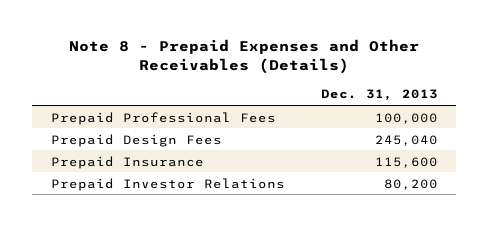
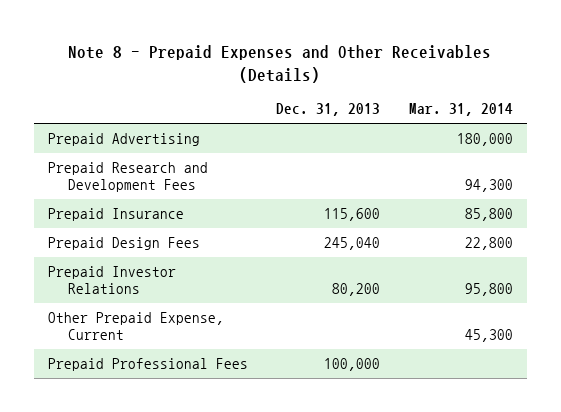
- | Dec. 31, 2013
+ | Dec. 31, 2013 | Mar. 31, 2014
+ Prepaid Advertising | | 180,000
+ Prepaid Research and Development Fees | | 94,300
moved down: Prepaid Design Fees | 245,040 | 22,800
+ Other Prepaid Expense, Current | | 45,300
moved down: Prepaid Professional Fees | 100,000 |

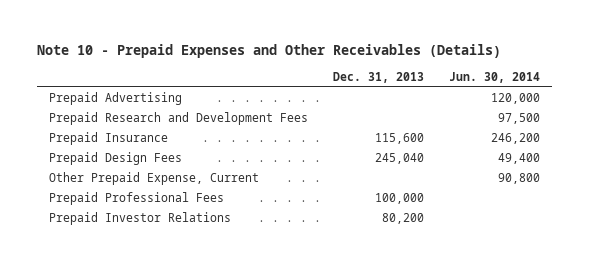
- Note 8 - Prepaid Expenses and Other Receivables (Details)
+ Note 10 - Prepaid Expenses and Other Receivables (Details)
- | Dec. 31, 2013 | Mar. 31, 2014
+ | Dec. 31, 2013 | Jun. 30, 2014
moved down: Prepaid Investor Relations | 80,200 |

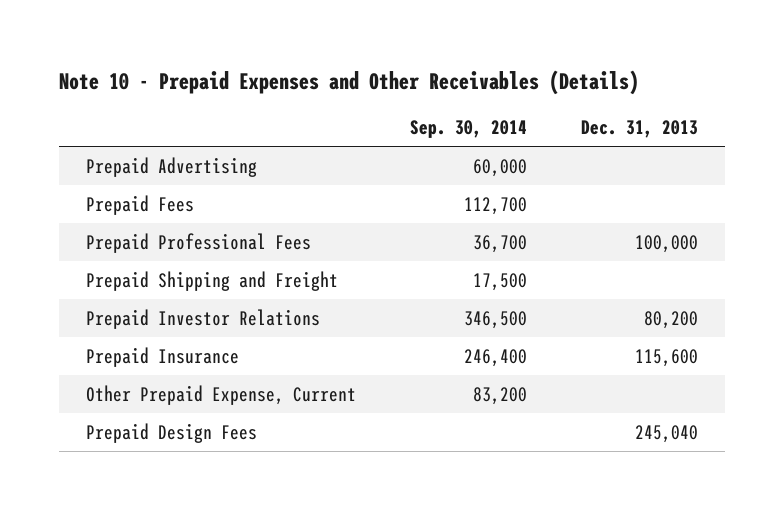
- | Dec. 31, 2013 | Jun. 30, 2014
+ | Sep. 30, 2014 | Dec. 31, 2013
- Prepaid Research and Development Fees | | 97,500
+ Prepaid Fees | 112,700 |
+ Prepaid Shipping and Freight | 17,500 |
moved down: Prepaid Insurance | 246,400 | 115,600
moved down: Other Prepaid Expense, Current | 83,200 |
moved down: Prepaid Design Fees | | 245,040

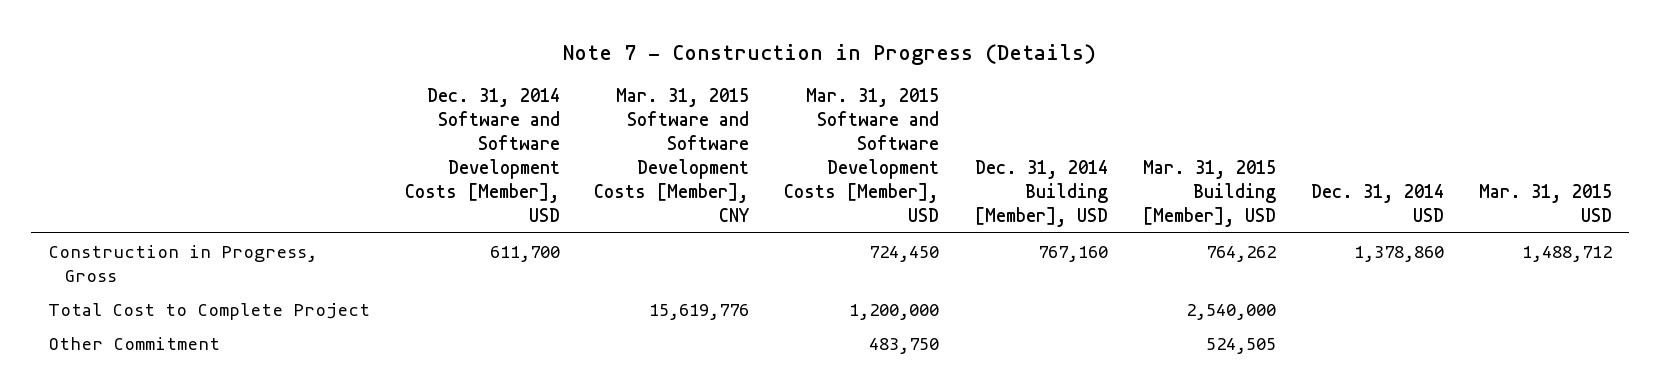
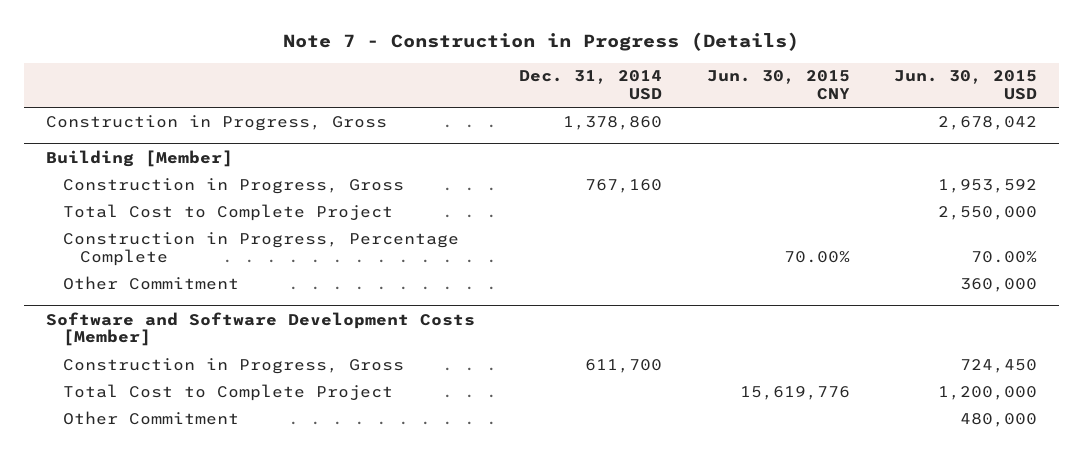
- | Dec. 31, 2014 Software and Software Development Costs [Member], USD | Mar. 31, 2015 Software and Software Development Costs [Member], CNY | Mar. 31, 2015 Software and Software Development Costs [Member], USD | Dec. 31, 2014 Building [Member], USD | Mar. 31, 2015 Building [Member], USD | Dec. 31, 2014 USD | Mar. 31, 2015 USD
+ | Dec. 31, 2014 USD | Jun. 30, 2015 CNY | Jun. 30, 2015 USD
- Total Cost to Complete Project | | 15,619,776 | 1,200,000 | | 2,540,000 | |
- Other Commitment | | | 483,750 | | 524,505 | |
+ Building [Member]
+ Construction in Progress, Gross | 767,160 | | 1,953,592
+ Total Cost to Complete Project | | | 2,550,000
+ Construction in Progress, Percentage Complete | | 70.00% | 70.00%
+ Other Commitment | | | 360,000
+ Software and Software Development Costs [Member]
+ Construction in Progress, Gross | 611,700 | | 724,450
+ Total Cost to Complete Project | | 15,619,776 | 1,200,000
+ Other Commitment | | | 480,000

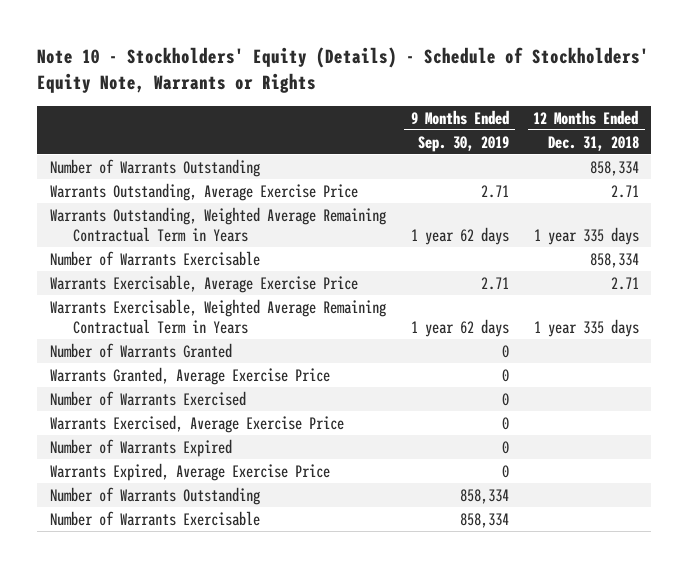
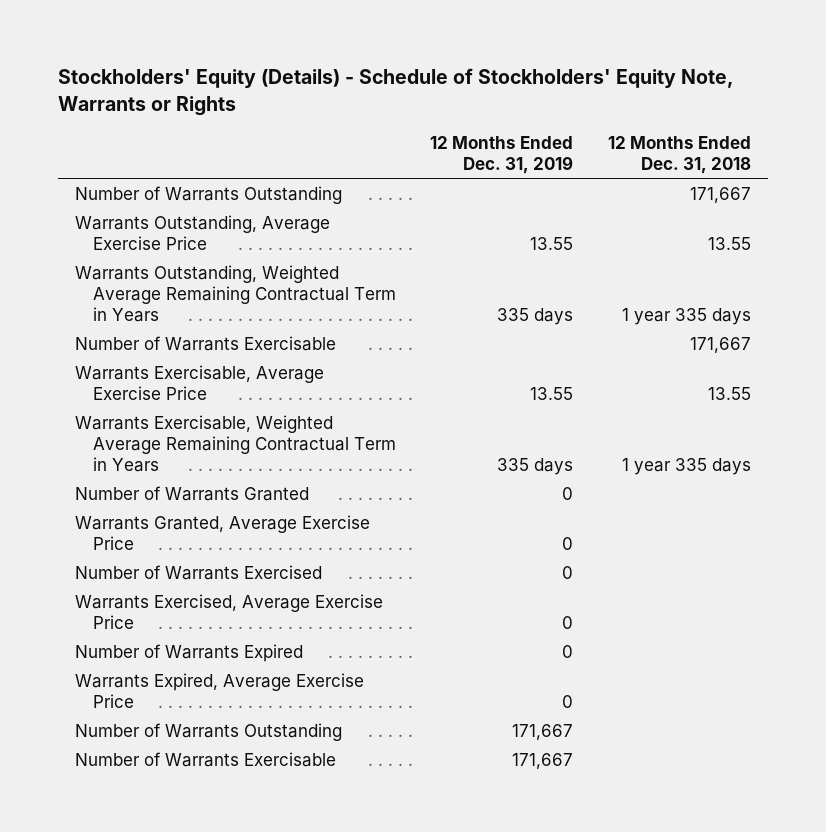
- Note 10 - Stockholders' Equity (Details) - Schedule of Stockholders' Equity Note, Warrants or Rights
+ Stockholders' Equity (Details) - Schedule of Stockholders' Equity Note, Warrants or Rights
- | 9 Months Ended Sep. 30, 2019 | 12 Months Ended Dec. 31, 2018
+ | 12 Months Ended Dec. 31, 2019 | 12 Months Ended Dec. 31, 2018
- Number of Warrants Outstanding | | 858,334
- Warrants Outstanding, Average Exercise Price | 2.71 | 2.71
+ Number of Warrants Outstanding | | 171,667
+ Warrants Outstanding, Average Exercise Price | 13.55 | 13.55
- Number of Warrants Exercisable | | 858,334
- Warrants Exercisable, Average Exercise Price | 2.71 | 2.71
+ Number of Warrants Exercisable | | 171,667
+ Warrants Exercisable, Average Exercise Price | 13.55 | 13.55

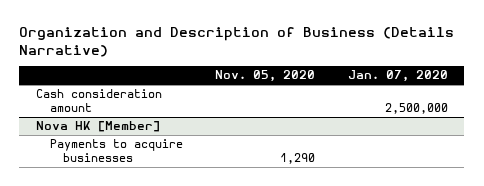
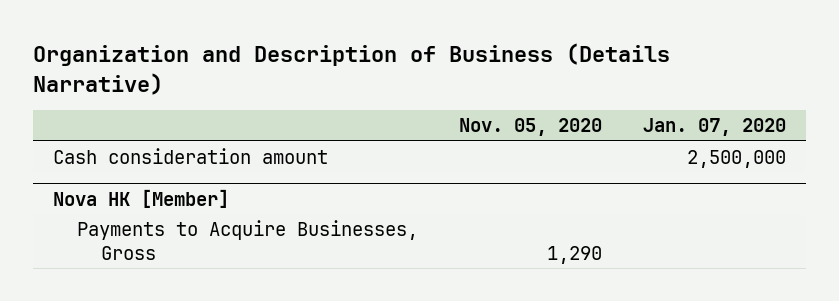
@ Nova HK [Member]
- Payments to acquire businesses | 1,290 |
+ Payments to Acquire Businesses, Gross | 1,290 |

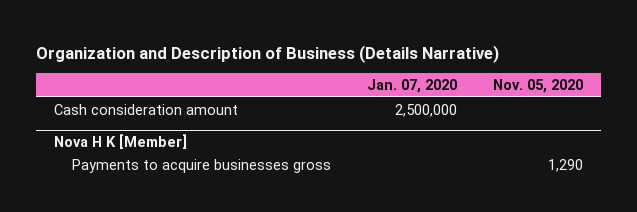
- | Nov. 05, 2020 | Jan. 07, 2020
+ | Jan. 07, 2020 | Nov. 05, 2020
- Nova HK [Member]
- Payments to Acquire Businesses, Gross | 1,290 |
+ Nova H K [Member]
+ Payments to acquire businesses gross | | 1,290

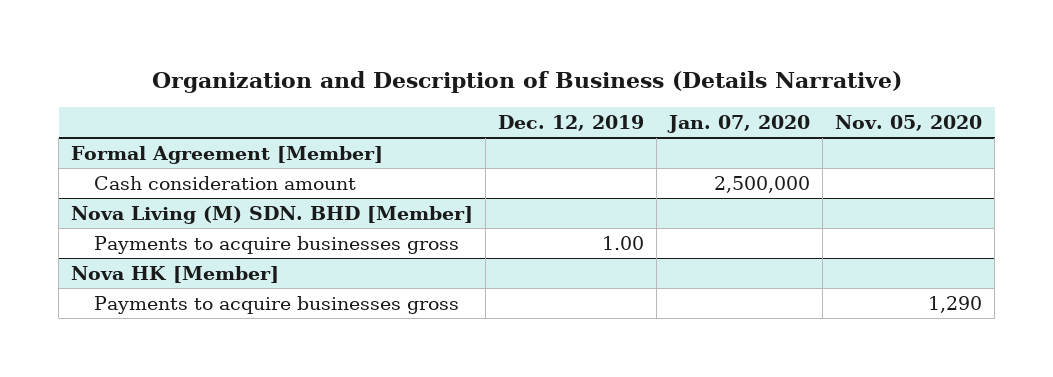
- | Jan. 07, 2020 | Nov. 05, 2020
+ | Dec. 12, 2019 | Jan. 07, 2020 | Nov. 05, 2020
+ Formal Agreement [Member]
- Nova H K [Member]
+ Nova Living (M) SDN. BHD [Member]
+ Payments to acquire businesses gross | 1.00 | |
+ Nova HK [Member]

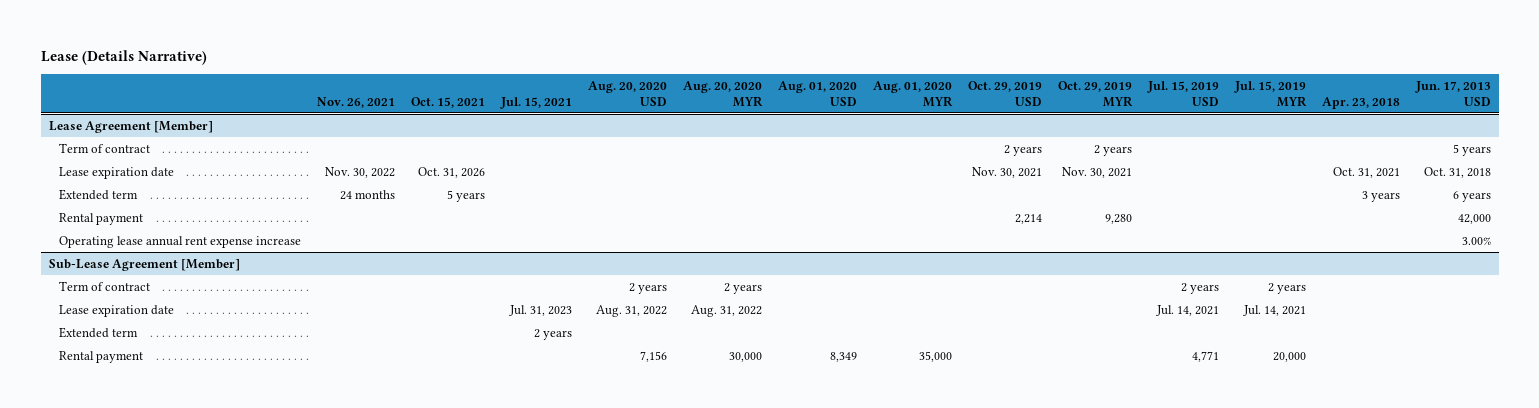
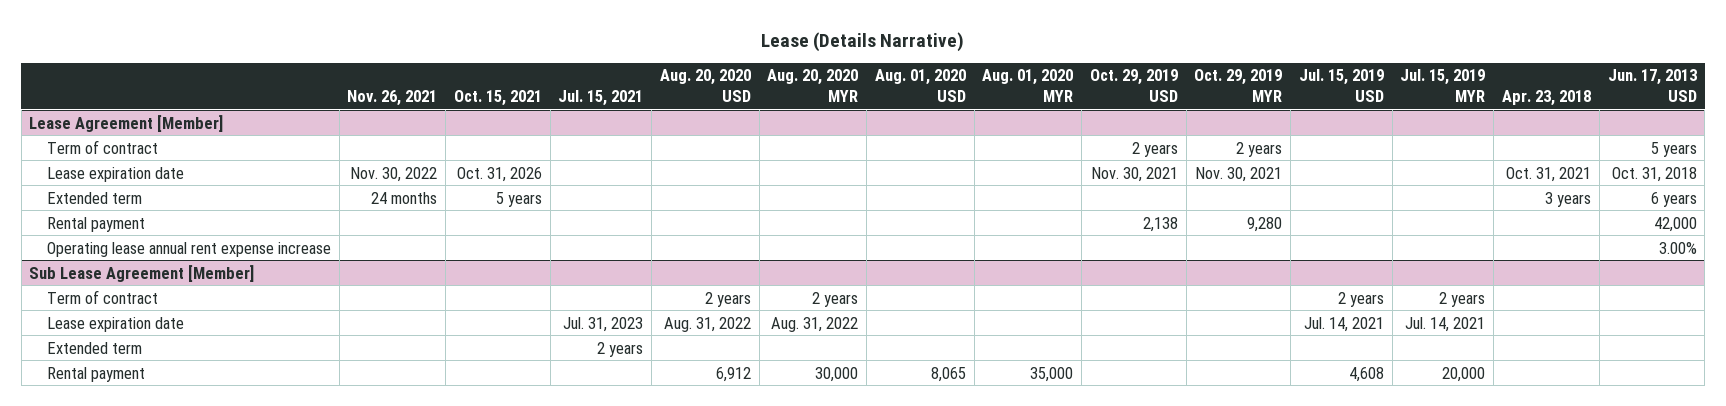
@ Lease Agreement [Member]
- Rental payment | | | | | | | | 2,214 | 9,280 | | | | 42,000
+ Rental payment | | | | | | | | 2,138 | 9,280 | | | | 42,000
- Sub-Lease Agreement [Member]
+ Sub Lease Agreement [Member]
- Rental payment | | | | 7,156 | 30,000 | 8,349 | 35,000 | | | 4,771 | 20,000 | |
+ Rental payment | | | | 6,912 | 30,000 | 8,065 | 35,000 | | | 4,608 | 20,000 | |

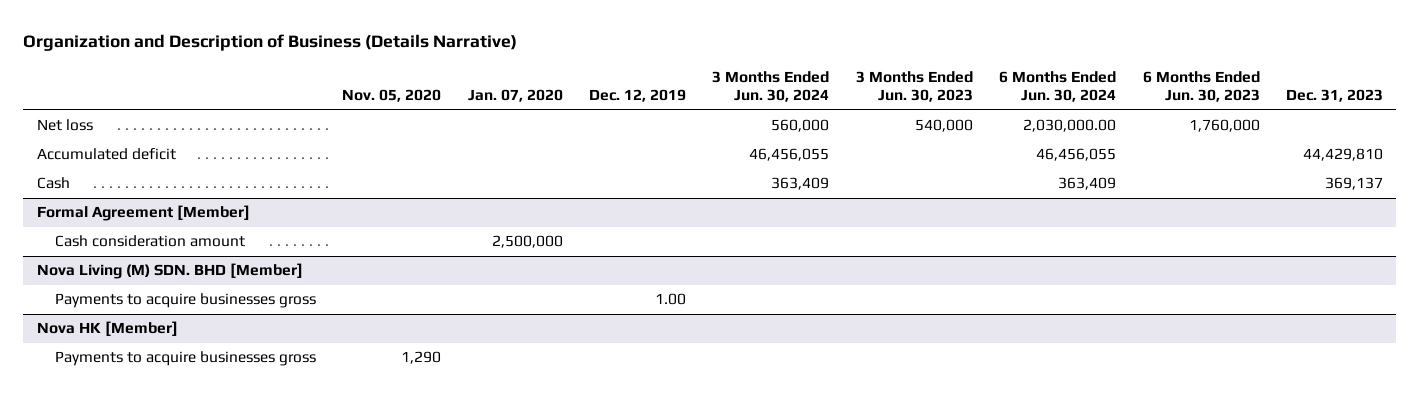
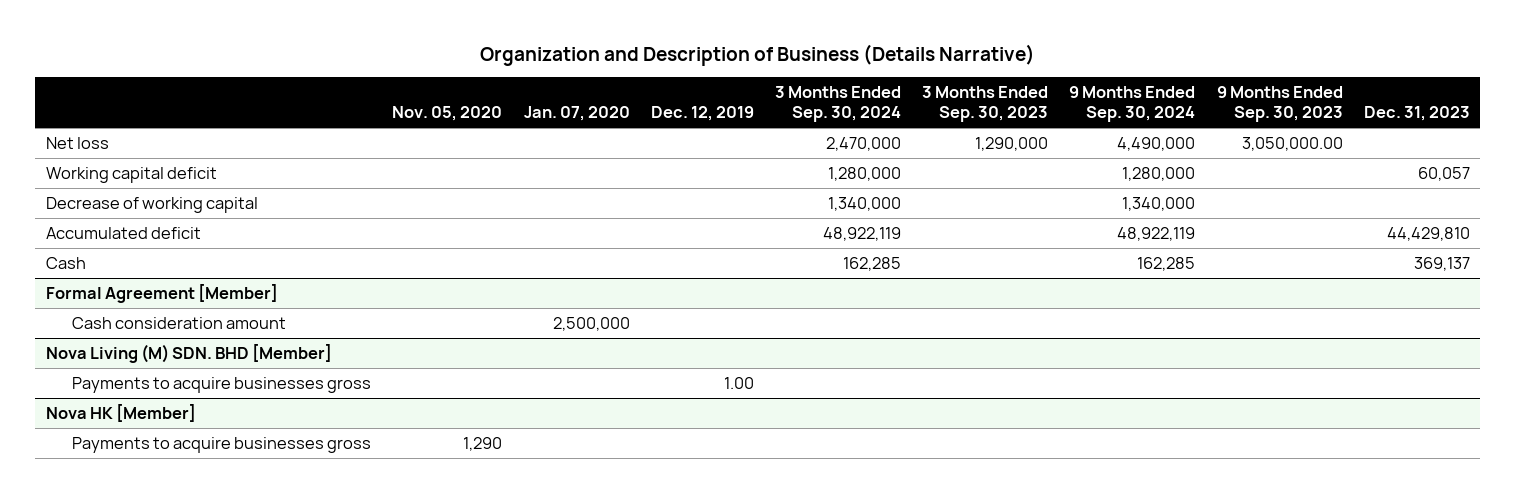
- | Nov. 05, 2020 | Jan. 07, 2020 | Dec. 12, 2019 | 3 Months Ended Jun. 30, 2024 | 3 Months Ended Jun. 30, 2023 | 6 Months Ended Jun. 30, 2024 | 6 Months Ended Jun. 30, 2023 | Dec. 31, 2023
+ | Nov. 05, 2020 | Jan. 07, 2020 | Dec. 12, 2019 | 3 Months Ended Sep. 30, 2024 | 3 Months Ended Sep. 30, 2023 | 9 Months Ended Sep. 30, 2024 | 9 Months Ended Sep. 30, 2023 | Dec. 31, 2023
+ Working capital deficit | | | | 1,280,000 | | 1,280,000 | | 60,057
+ Decrease of working capital | | | | 1,340,000 | | 1,340,000 | |

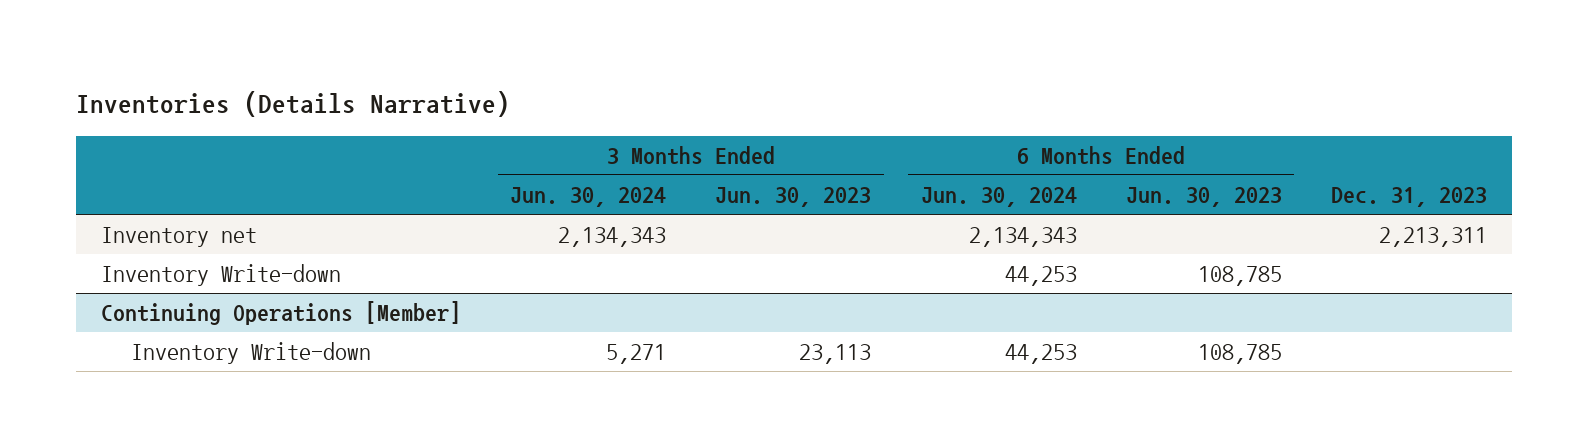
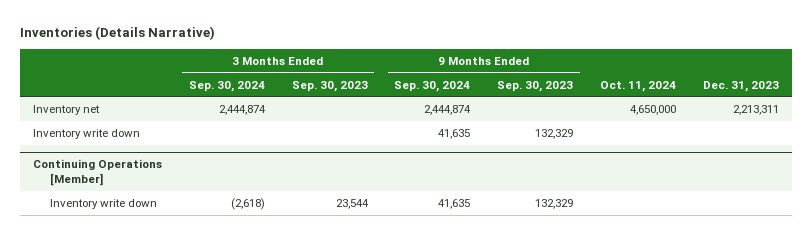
- | 3 Months Ended Jun. 30, 2024 | 3 Months Ended Jun. 30, 2023 | 6 Months Ended Jun. 30, 2024 | 6 Months Ended Jun. 30, 2023 | Dec. 31, 2023
+ | 3 Months Ended Sep. 30, 2024 | 3 Months Ended Sep. 30, 2023 | 9 Months Ended Sep. 30, 2024 | 9 Months Ended Sep. 30, 2023 | Oct. 11, 2024 | Dec. 31, 2023
- Inventory Write-down | | | 44,253 | 108,785 |
+ Inventory write down | | | 41,635 | 132,329 | |
@ Continuing Operations [Member]
- Inventory Write-down | 5,271 | 23,113 | 44,253 | 108,785 |
+ Inventory write down | (2,618) | 23,544 | 41,635 | 132,329 | |

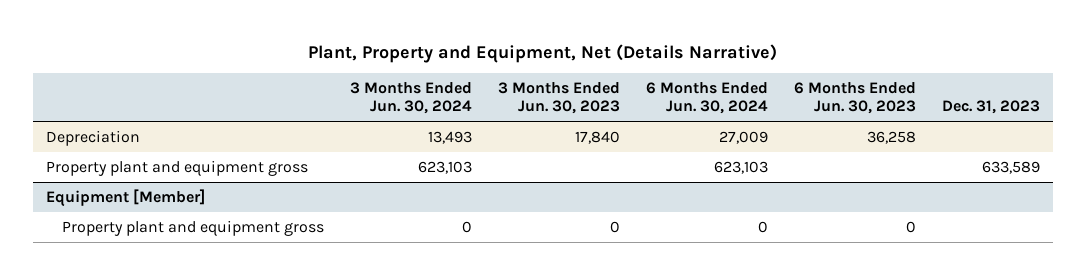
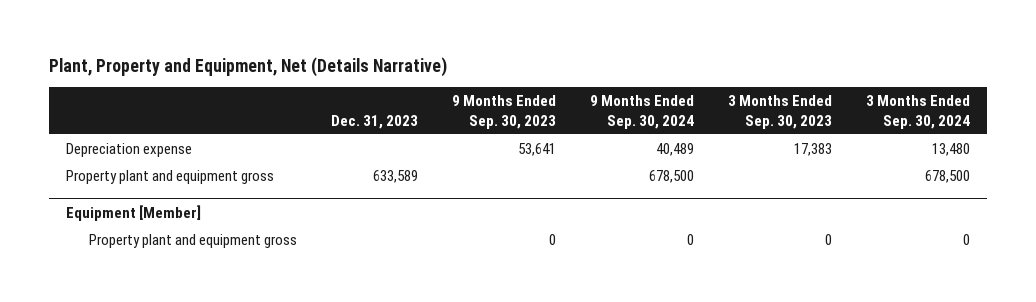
- | 3 Months Ended Jun. 30, 2024 | 3 Months Ended Jun. 30, 2023 | 6 Months Ended Jun. 30, 2024 | 6 Months Ended Jun. 30, 2023 | Dec. 31, 2023
+ | Dec. 31, 2023 | 9 Months Ended Sep. 30, 2023 | 9 Months Ended Sep. 30, 2024 | 3 Months Ended Sep. 30, 2023 | 3 Months Ended Sep. 30, 2024
- Depreciation | 13,493 | 17,840 | 27,009 | 36,258 |
+ Depreciation expense | | 53,641 | 40,489 | 17,383 | 13,480

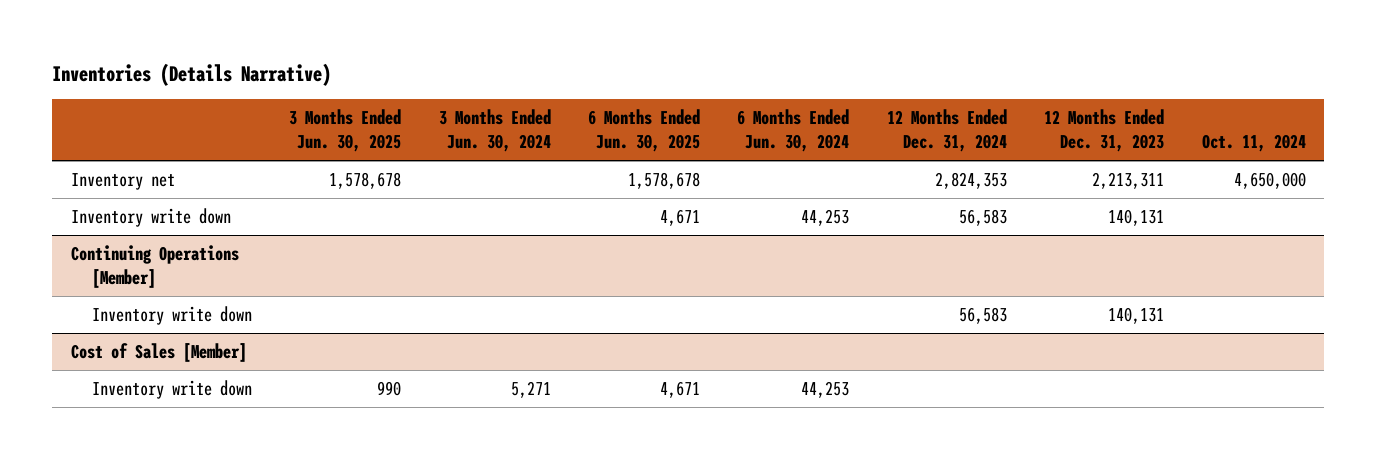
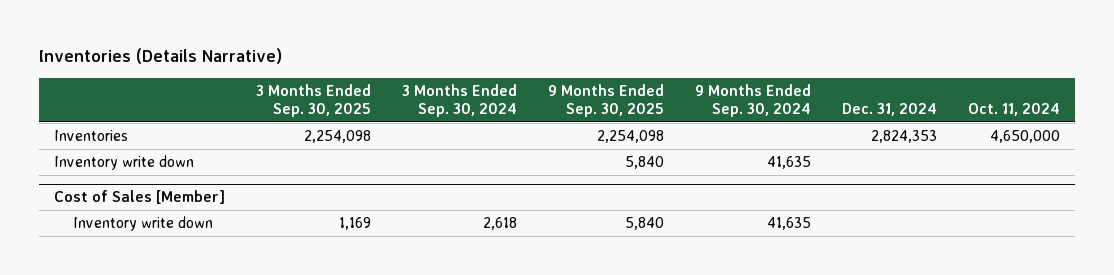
- | 3 Months Ended Jun. 30, 2025 | 3 Months Ended Jun. 30, 2024 | 6 Months Ended Jun. 30, 2025 | 6 Months Ended Jun. 30, 2024 | 12 Months Ended Dec. 31, 2024 | 12 Months Ended Dec. 31, 2023 | Oct. 11, 2024
+ | 3 Months Ended Sep. 30, 2025 | 3 Months Ended Sep. 30, 2024 | 9 Months Ended Sep. 30, 2025 | 9 Months Ended Sep. 30, 2024 | Dec. 31, 2024 | Oct. 11, 2024
- Inventory net | 1,578,678 | | 1,578,678 | | 2,824,353 | 2,213,311 | 4,650,000
+ Inventories | 2,254,098 | | 2,254,098 | | 2,824,353 | 4,650,000
- Continuing Operations [Member]
- Inventory write down | | | | | 56,583 | 140,131 |

